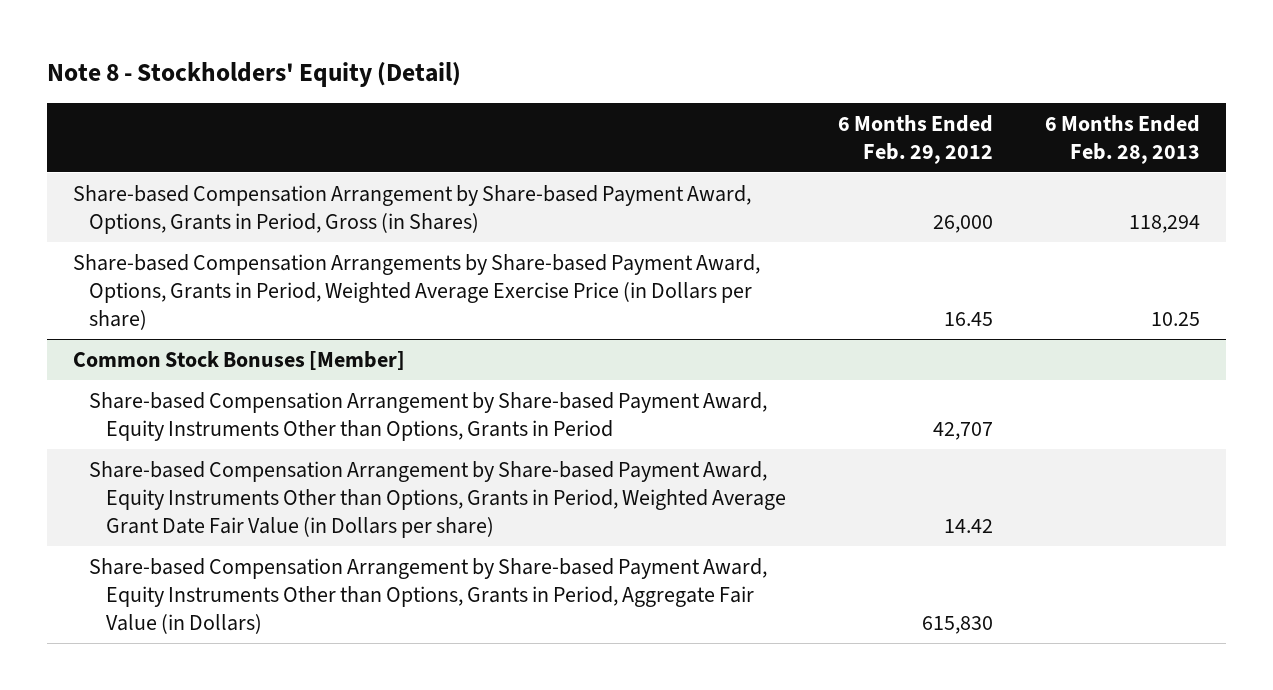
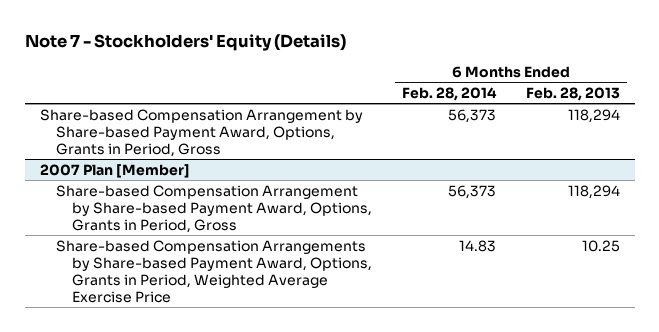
- Note 8 - Stockholders' Equity (Detail)
+ Note 7 - Stockholders' Equity (Details)
- | 6 Months Ended Feb. 29, 2012 | 6 Months Ended Feb. 28, 2013
+ | 6 Months Ended Feb. 28, 2014 | 6 Months Ended Feb. 28, 2013
- Share-based Compensation Arrangement by Share-based Payment Award, Options, Grants in Period, Gross (in Shares) | 26,000 | 118,294
- Share-based Compensation Arrangements by Share-based Payment Award, Options, Grants in Period, Weighted Average Exercise Price (in Dollars per share) | 16.45 | 10.25
- Common Stock Bonuses [Member]
- Share-based Compensation Arrangement by Share-based Payment Award, Equity Instruments Other than Options, Grants in Period | 42,707 |
- Share-based Compensation Arrangement by Share-based Payment Award, Equity Instruments Other than Options, Grants in Period, Weighted Average Grant Date Fair Value (in Dollars per share) | 14.42 |
- Share-based Compensation Arrangement by Share-based Payment Award, Equity Instruments Other than Options, Grants in Period, Aggregate Fair Value (in Dollars) | 615,830 |
+ Share-based Compensation Arrangement by Share-based Payment Award, Options, Grants in Period, Gross | 56,373 | 118,294
+ 2007 Plan [Member]
+ Share-based Compensation Arrangement by Share-based Payment Award, Options, Grants in Period, Gross | 56,373 | 118,294
+ Share-based Compensation Arrangements by Share-based Payment Award, Options, Grants in Period, Weighted Average Exercise Price | 14.83 | 10.25

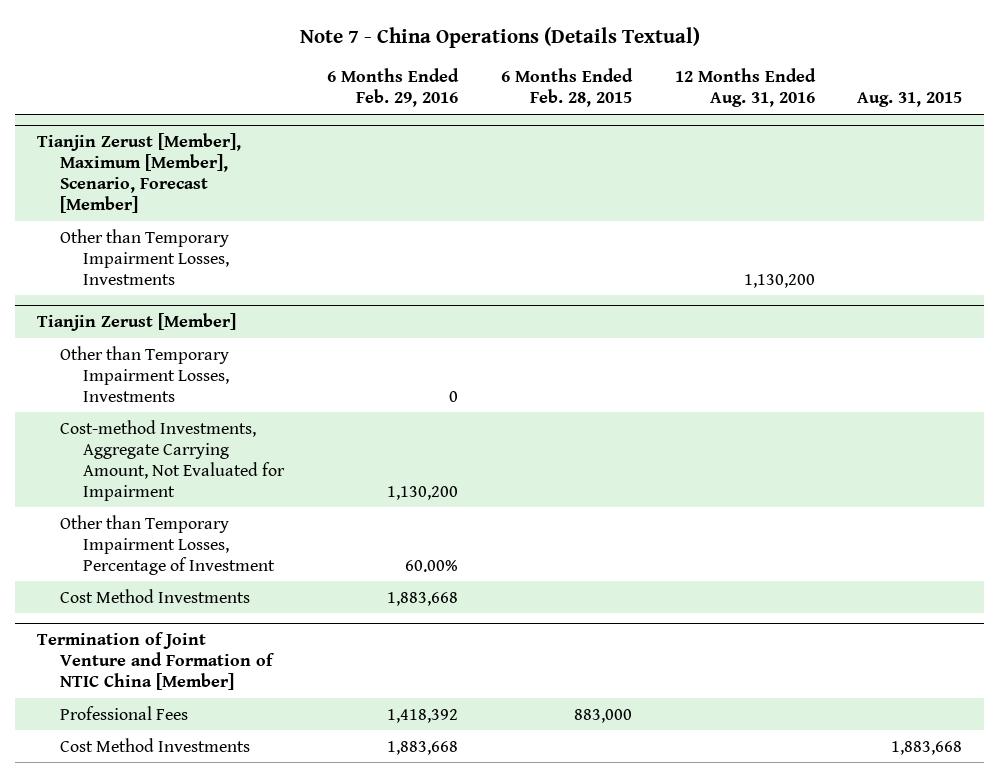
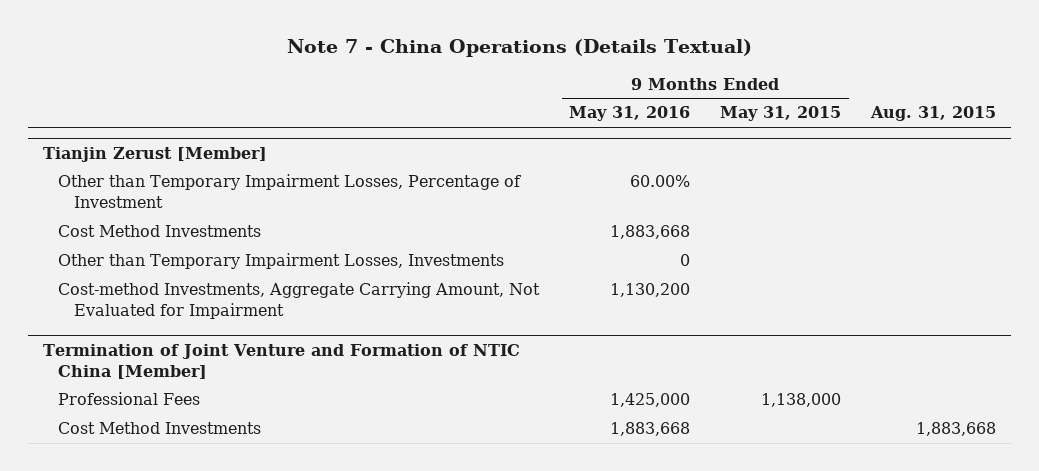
- | 6 Months Ended Feb. 29, 2016 | 6 Months Ended Feb. 28, 2015 | 12 Months Ended Aug. 31, 2016 | Aug. 31, 2015
+ | 9 Months Ended May 31, 2016 | 9 Months Ended May 31, 2015 | Aug. 31, 2015
- Tianjin Zerust [Member], Maximum [Member], Scenario, Forecast [Member]
- Other than Temporary Impairment Losses, Investments | | | 1,130,200 |
@ Tianjin Zerust [Member]
moved down: Other than Temporary Impairment Losses, Investments | 0 | |
moved down: Cost-method Investments, Aggregate Carrying Amount, Not Evaluated for Impairment | 1,130,200 | |

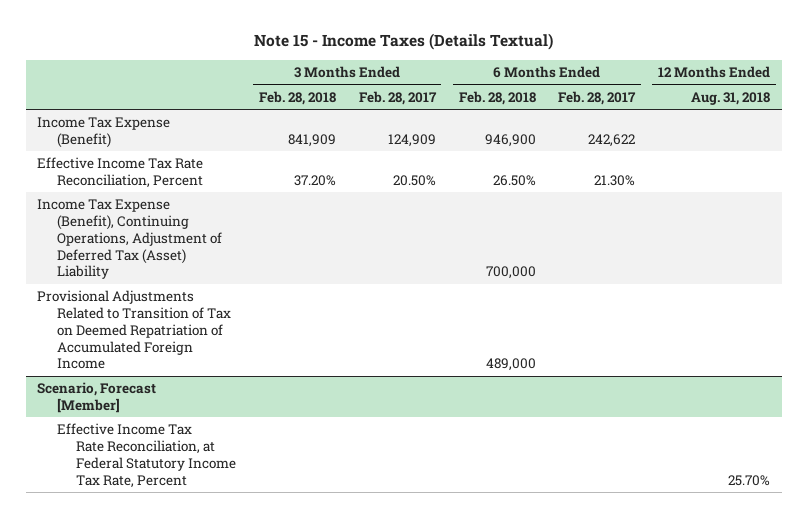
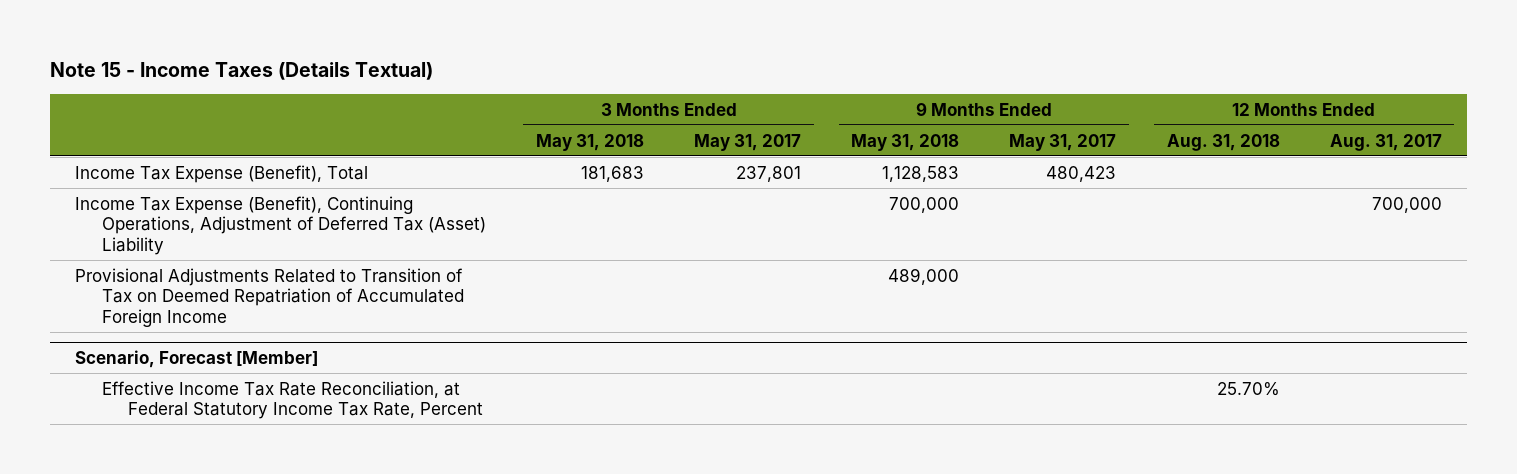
- | 3 Months Ended Feb. 28, 2018 | 3 Months Ended Feb. 28, 2017 | 6 Months Ended Feb. 28, 2018 | 6 Months Ended Feb. 28, 2017 | 12 Months Ended Aug. 31, 2018
+ | 3 Months Ended May 31, 2018 | 3 Months Ended May 31, 2017 | 9 Months Ended May 31, 2018 | 9 Months Ended May 31, 2017 | 12 Months Ended Aug. 31, 2018 | 12 Months Ended Aug. 31, 2017
- Income Tax Expense (Benefit) | 841,909 | 124,909 | 946,900 | 242,622 |
- Effective Income Tax Rate Reconciliation, Percent | 37.20% | 20.50% | 26.50% | 21.30% |
+ Income Tax Expense (Benefit), Total | 181,683 | 237,801 | 1,128,583 | 480,423 | |

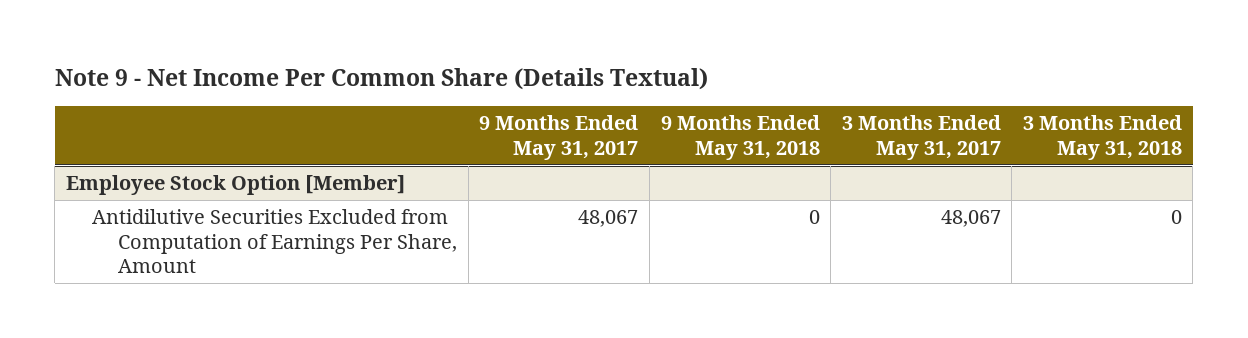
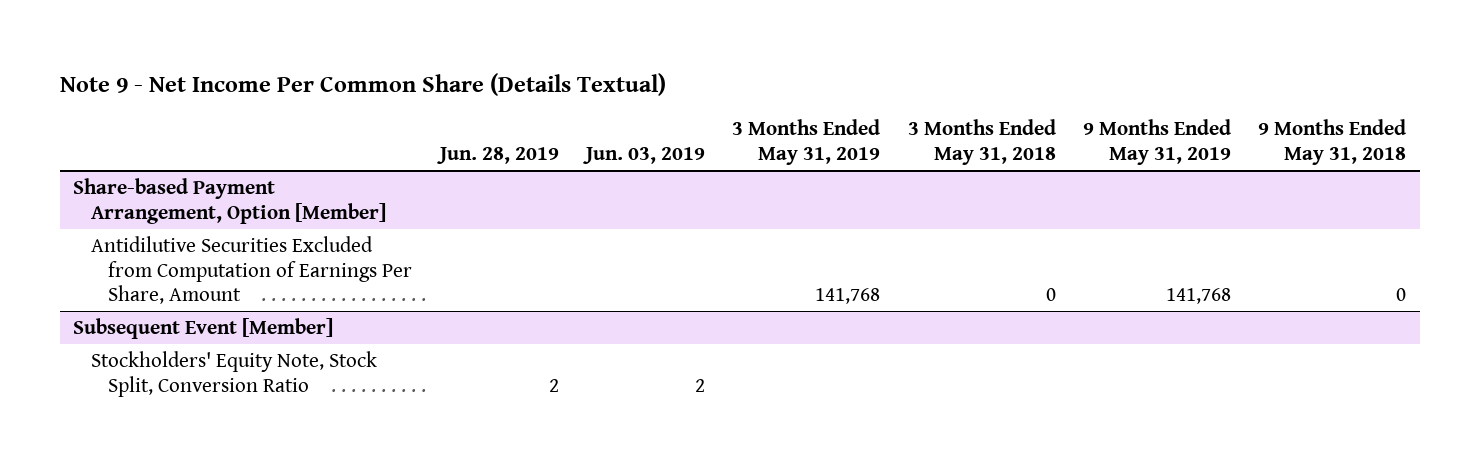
- | 9 Months Ended May 31, 2017 | 9 Months Ended May 31, 2018 | 3 Months Ended May 31, 2017 | 3 Months Ended May 31, 2018
+ | Jun. 28, 2019 | Jun. 03, 2019 | 3 Months Ended May 31, 2019 | 3 Months Ended May 31, 2018 | 9 Months Ended May 31, 2019 | 9 Months Ended May 31, 2018
- Employee Stock Option [Member]
+ Share-based Payment Arrangement, Option [Member]
+ Subsequent Event [Member]
+ Stockholders' Equity Note, Stock Split, Conversion Ratio | 2 | 2 | | | |

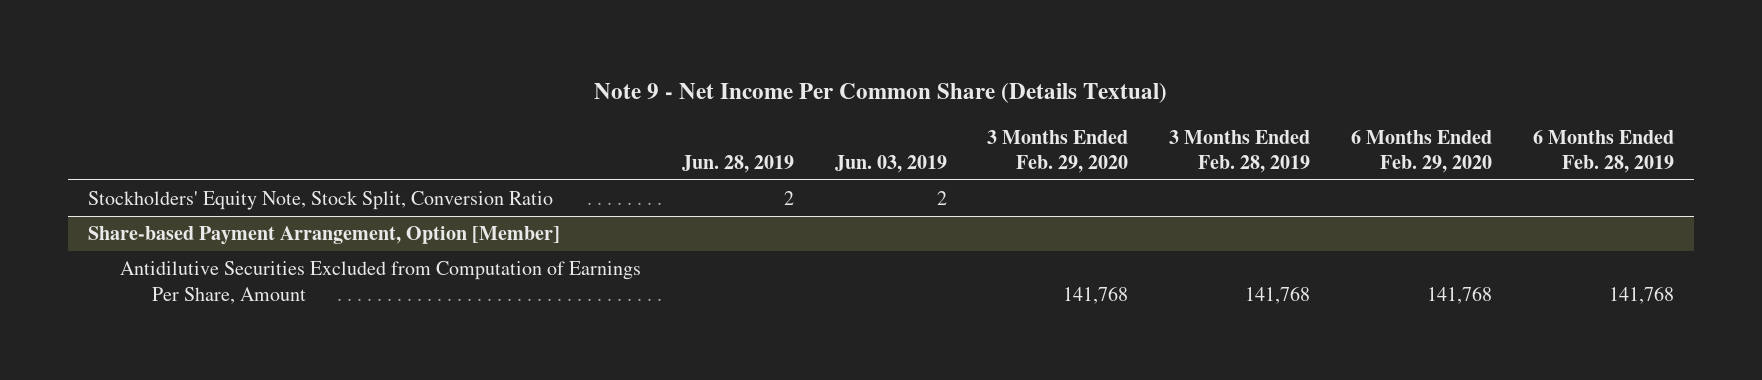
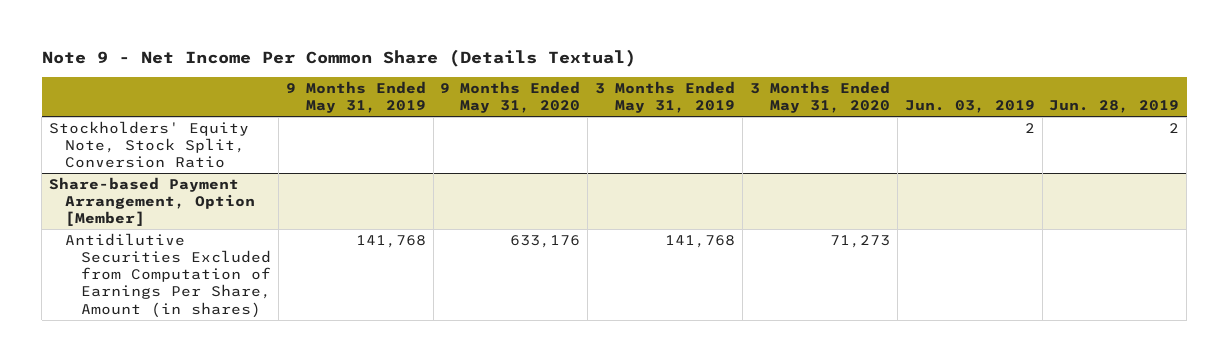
- | Jun. 28, 2019 | Jun. 03, 2019 | 3 Months Ended Feb. 29, 2020 | 3 Months Ended Feb. 28, 2019 | 6 Months Ended Feb. 29, 2020 | 6 Months Ended Feb. 28, 2019
+ | 9 Months Ended May 31, 2019 | 9 Months Ended May 31, 2020 | 3 Months Ended May 31, 2019 | 3 Months Ended May 31, 2020 | Jun. 03, 2019 | Jun. 28, 2019
@ Share-based Payment Arrangement, Option [Member]
- Antidilutive Securities Excluded from Computation of Earnings Per Share, Amount | | | 141,768 | 141,768 | 141,768 | 141,768
+ Antidilutive Securities Excluded from Computation of Earnings Per Share, Amount (in shares) | 141,768 | 633,176 | 141,768 | 71,273 | |

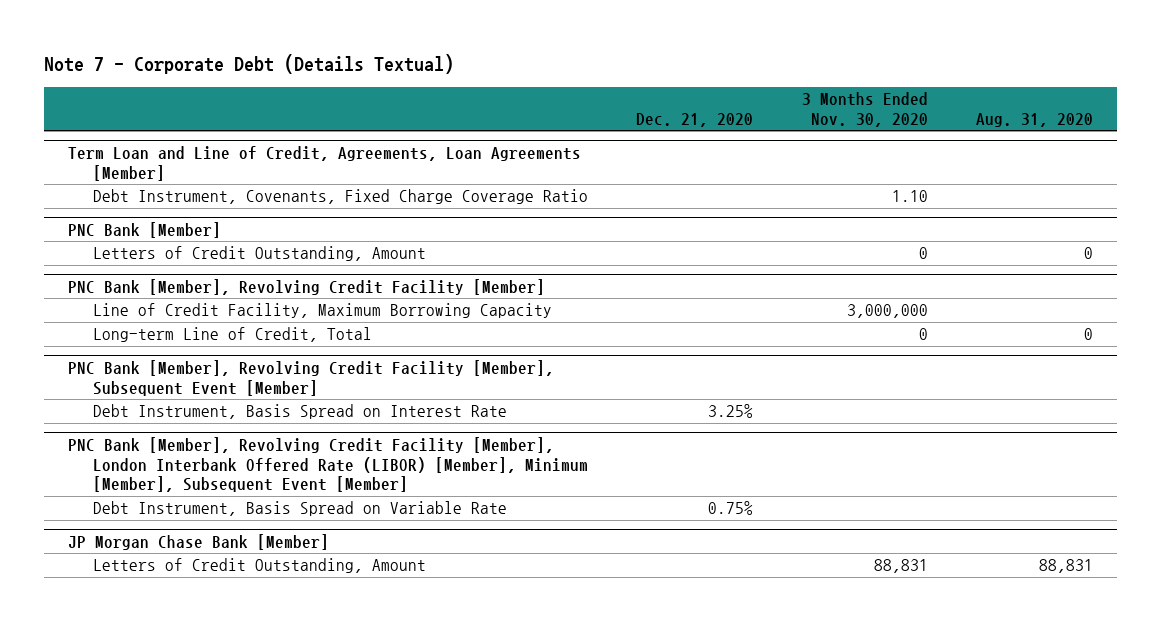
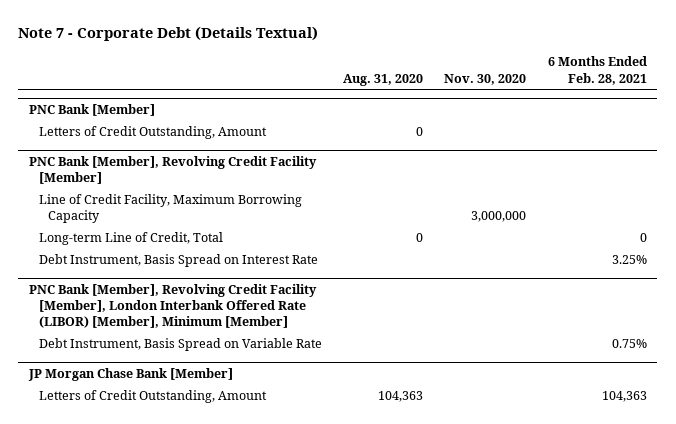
- | Dec. 21, 2020 | 3 Months Ended Nov. 30, 2020 | Aug. 31, 2020
+ | Aug. 31, 2020 | Nov. 30, 2020 | 6 Months Ended Feb. 28, 2021
- Term Loan and Line of Credit, Agreements, Loan Agreements [Member]
- Debt Instrument, Covenants, Fixed Charge Coverage Ratio | | 1.10 |
- PNC Bank [Member], Revolving Credit Facility [Member], Subsequent Event [Member]
- Debt Instrument, Basis Spread on Interest Rate | 3.25% | |
- PNC Bank [Member], Revolving Credit Facility [Member], London Interbank Offered Rate (LIBOR) [Member], Minimum [Member], Subsequent Event [Member]
@ PNC Bank [Member], Revolving Credit Facility [Member]
+ Debt Instrument, Basis Spread on Interest Rate | | | 3.25%
+ PNC Bank [Member], Revolving Credit Facility [Member], London Interbank Offered Rate (LIBOR) [Member], Minimum [Member]
@ JP Morgan Chase Bank [Member]
- Letters of Credit Outstanding, Amount | | 88,831 | 88,831
+ Letters of Credit Outstanding, Amount | 104,363 | | 104,363

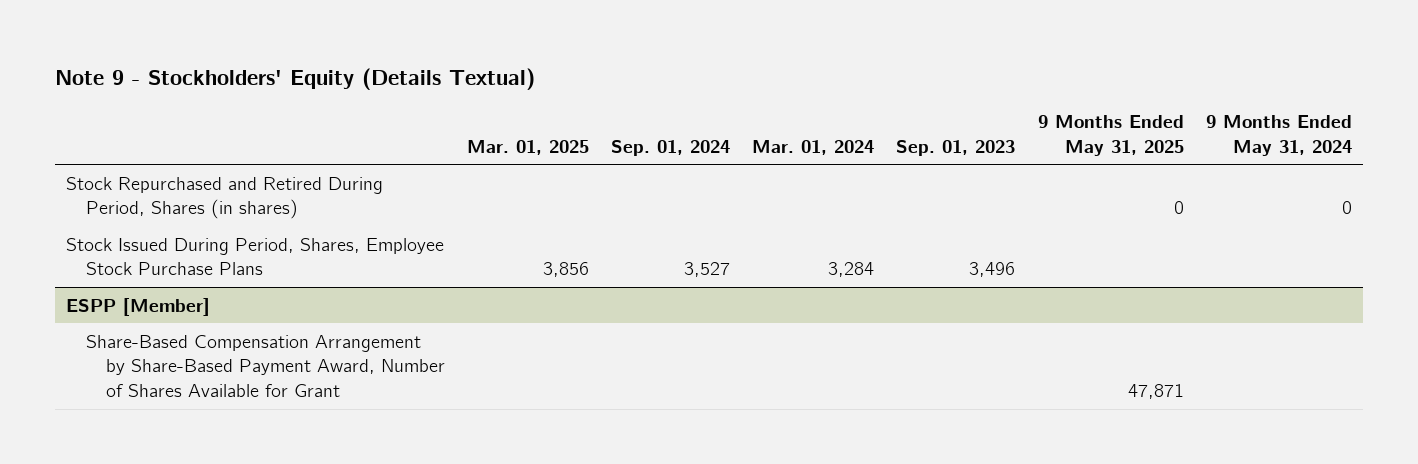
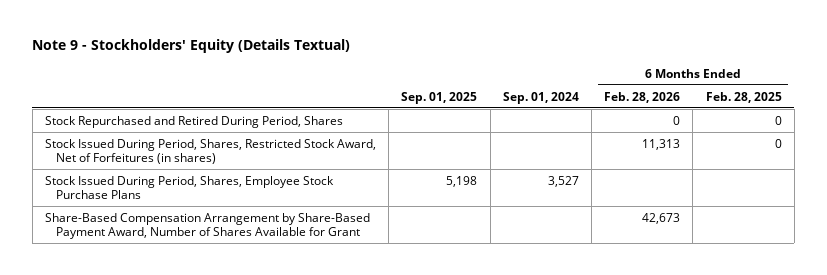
- | Mar. 01, 2025 | Sep. 01, 2024 | Mar. 01, 2024 | Sep. 01, 2023 | 9 Months Ended May 31, 2025 | 9 Months Ended May 31, 2024
+ | Sep. 01, 2025 | Sep. 01, 2024 | 6 Months Ended Feb. 28, 2026 | 6 Months Ended Feb. 28, 2025
- Stock Repurchased and Retired During Period, Shares (in shares) | | | | | 0 | 0
+ Stock Repurchased and Retired During Period, Shares | | | 0 | 0
+ Stock Issued During Period, Shares, Restricted Stock Award, Net of Forfeitures (in shares) | | | 11,313 | 0
- ESPP [Member]
- Share-Based Compensation Arrangement by Share-Based Payment Award, Number of Shares Available for Grant | | | | | 47,871 |
+ Share-Based Compensation Arrangement by Share-Based Payment Award, Number of Shares Available for Grant | | | 42,673 |

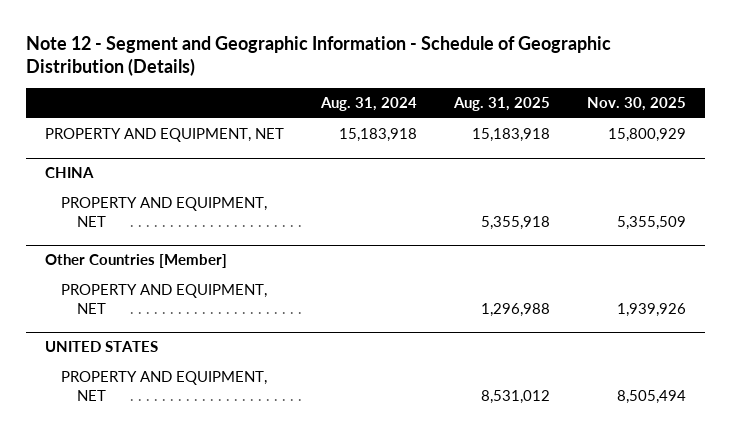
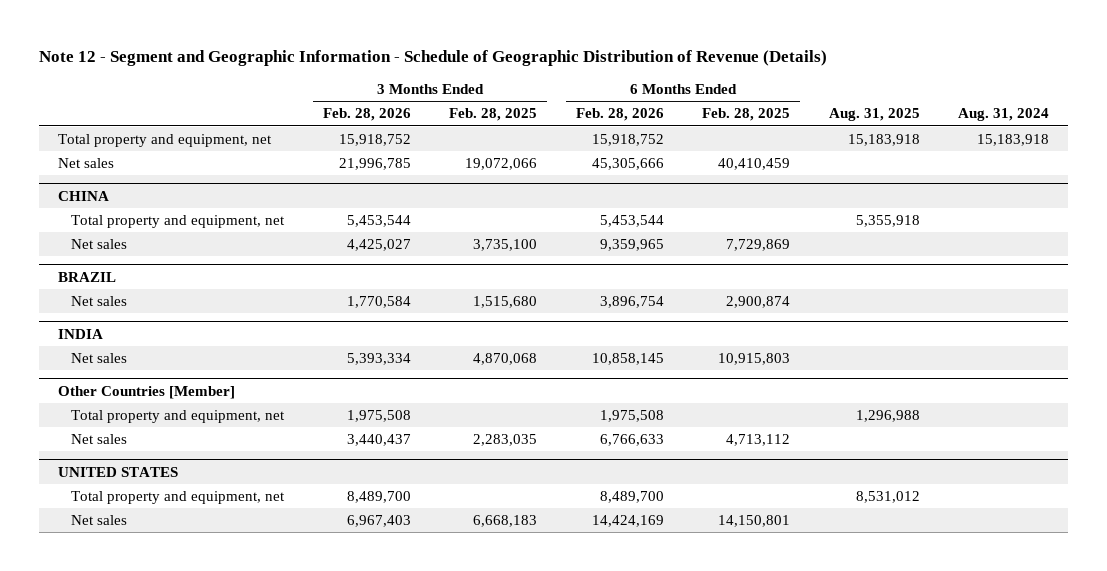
- Note 12 - Segment and Geographic Information - Schedule of Geographic Distribution (Details)
+ Note 12 - Segment and Geographic Information - Schedule of Geographic Distribution of Revenue (Details)
- | Aug. 31, 2024 | Aug. 31, 2025 | Nov. 30, 2025
+ | 3 Months Ended Feb. 28, 2026 | 3 Months Ended Feb. 28, 2025 | 6 Months Ended Feb. 28, 2026 | 6 Months Ended Feb. 28, 2025 | Aug. 31, 2025 | Aug. 31, 2024
- PROPERTY AND EQUIPMENT, NET | 15,183,918 | 15,183,918 | 15,800,929
+ Total property and equipment, net | 15,918,752 | | 15,918,752 | | 15,183,918 | 15,183,918
+ Net sales | 21,996,785 | 19,072,066 | 45,305,666 | 40,410,459 | |
@ CHINA
- PROPERTY AND EQUIPMENT, NET | | 5,355,918 | 5,355,509
+ Total property and equipment, net | 5,453,544 | | 5,453,544 | | 5,355,918 |
+ Net sales | 4,425,027 | 3,735,100 | 9,359,965 | 7,729,869 | |
+ BRAZIL
+ Net sales | 1,770,584 | 1,515,680 | 3,896,754 | 2,900,874 | |
+ INDIA
+ Net sales | 5,393,334 | 4,870,068 | 10,858,145 | 10,915,803 | |
@ Other Countries [Member]
- PROPERTY AND EQUIPMENT, NET | | 1,296,988 | 1,939,926
+ Total property and equipment, net | 1,975,508 | | 1,975,508 | | 1,296,988 |
+ Net sales | 3,440,437 | 2,283,035 | 6,766,633 | 4,713,112 | |
@ UNITED STATES
- PROPERTY AND EQUIPMENT, NET | | 8,531,012 | 8,505,494
+ Total property and equipment, net | 8,489,700 | | 8,489,700 | | 8,531,012 |
+ Net sales | 6,967,403 | 6,668,183 | 14,424,169 | 14,150,801 | |

